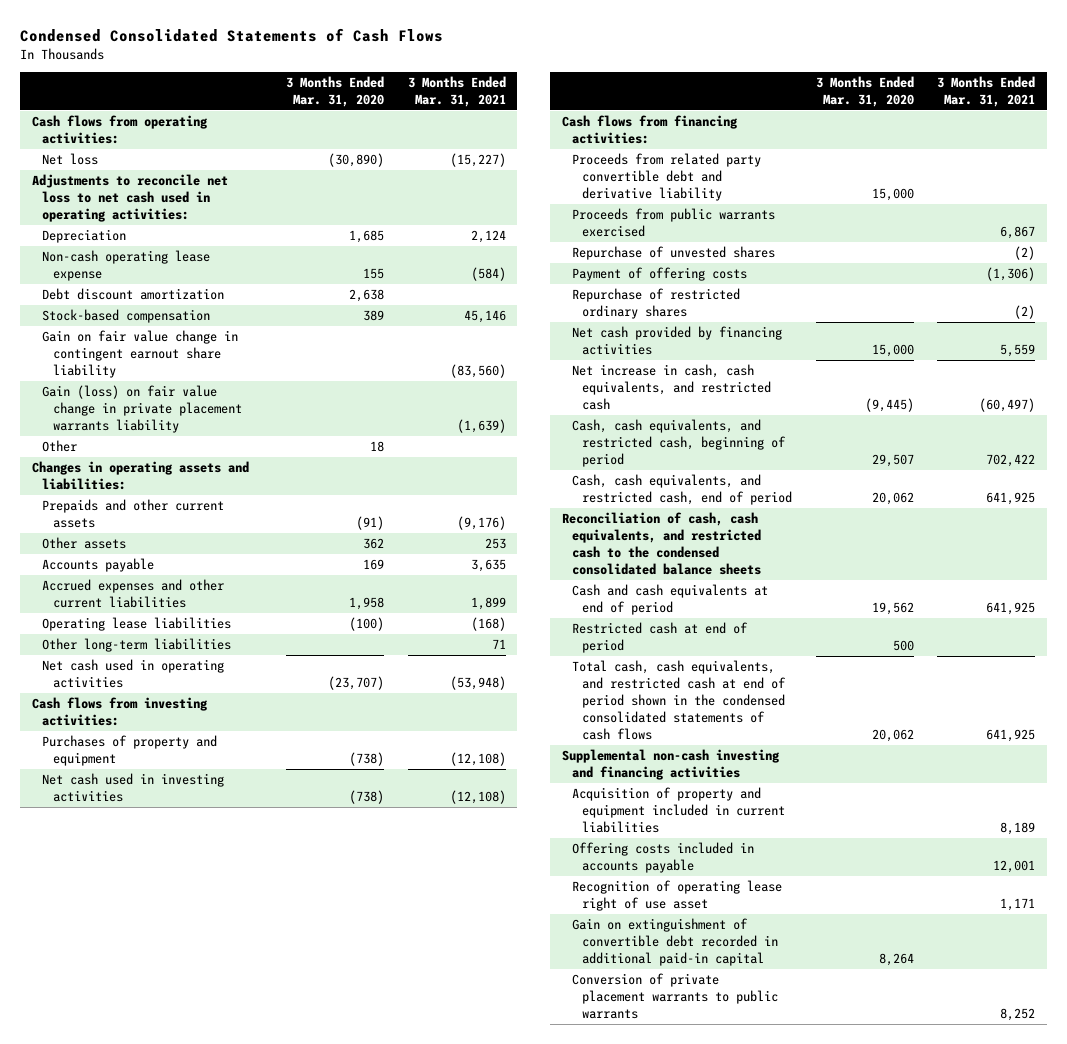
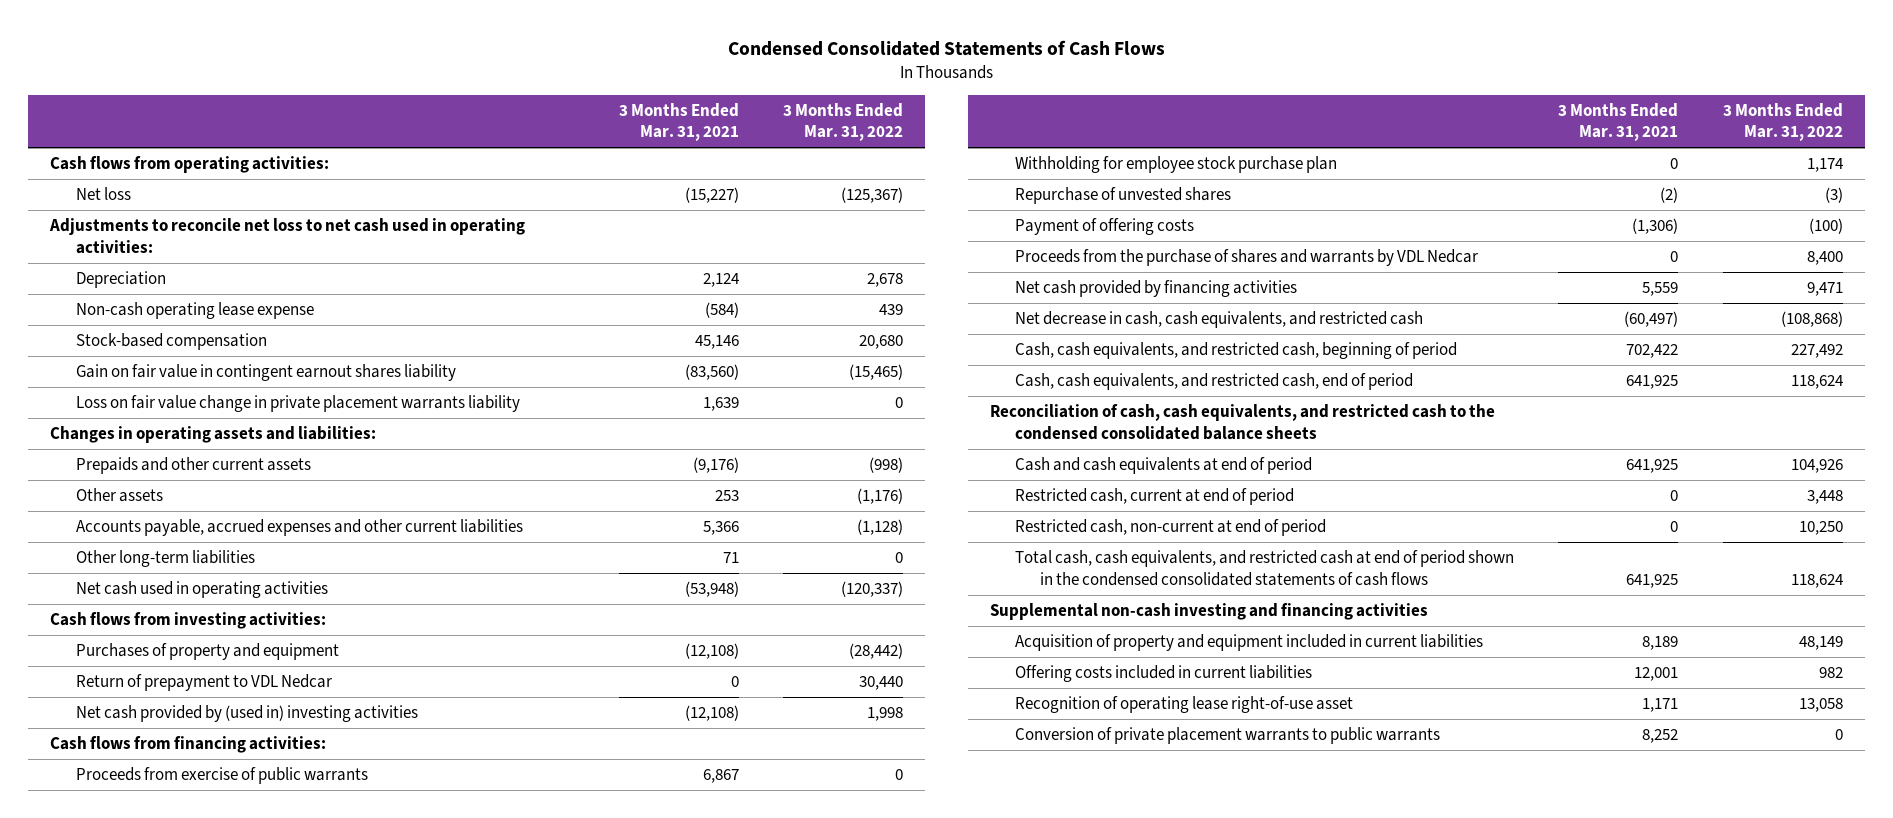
- | 3 Months Ended Mar. 31, 2020 | 3 Months Ended Mar. 31, 2021
+ | 3 Months Ended Mar. 31, 2021 | 3 Months Ended Mar. 31, 2022
- Debt discount amortization | 2,638 |
- Gain on fair value change in contingent earnout share liability | | (83,560)
- Gain (loss) on fair value change in private placement warrants liability | | (1,639)
- Other | 18 |
+ Gain on fair value in contingent earnout shares liability | (83,560) | (15,465)
+ Loss on fair value change in private placement warrants liability | 1,639 | 0
- Accounts payable | 169 | 3,635
- Accrued expenses and other current liabilities | 1,958 | 1,899
- Operating lease liabilities | (100) | (168)
+ Accounts payable, accrued expenses and other current liabilities | 5,366 | (1,128)
- Net cash used in investing activities | (738) | (12,108)
+ Return of prepayment to VDL Nedcar | 0 | 30,440
+ Net cash provided by (used in) investing activities | (12,108) | 1,998
- Proceeds from related party convertible debt and derivative liability | 15,000 |
- Proceeds from public warrants exercised | | 6,867
+ Proceeds from exercise of public warrants | 6,867 | 0
+ Withholding for employee stock purchase plan | 0 | 1,174
- Repurchase of restricted ordinary shares | | (2)
+ Proceeds from the purchase of shares and warrants by VDL Nedcar | 0 | 8,400
- Net increase in cash, cash equivalents, and restricted cash | (9,445) | (60,497)
+ Net decrease in cash, cash equivalents, and restricted cash | (60,497) | (108,868)
- Restricted cash at end of period | 500 |
+ Restricted cash, current at end of period | 0 | 3,448
+ Restricted cash, non-current at end of period | 0 | 10,250
- Offering costs included in accounts payable | | 12,001
- Recognition of operating lease right of use asset | | 1,171
- Gain on extinguishment of convertible debt recorded in additional paid-in capital | 8,264 |
+ Offering costs included in current liabilities | 12,001 | 982
+ Recognition of operating lease right-of-use asset | 1,171 | 13,058

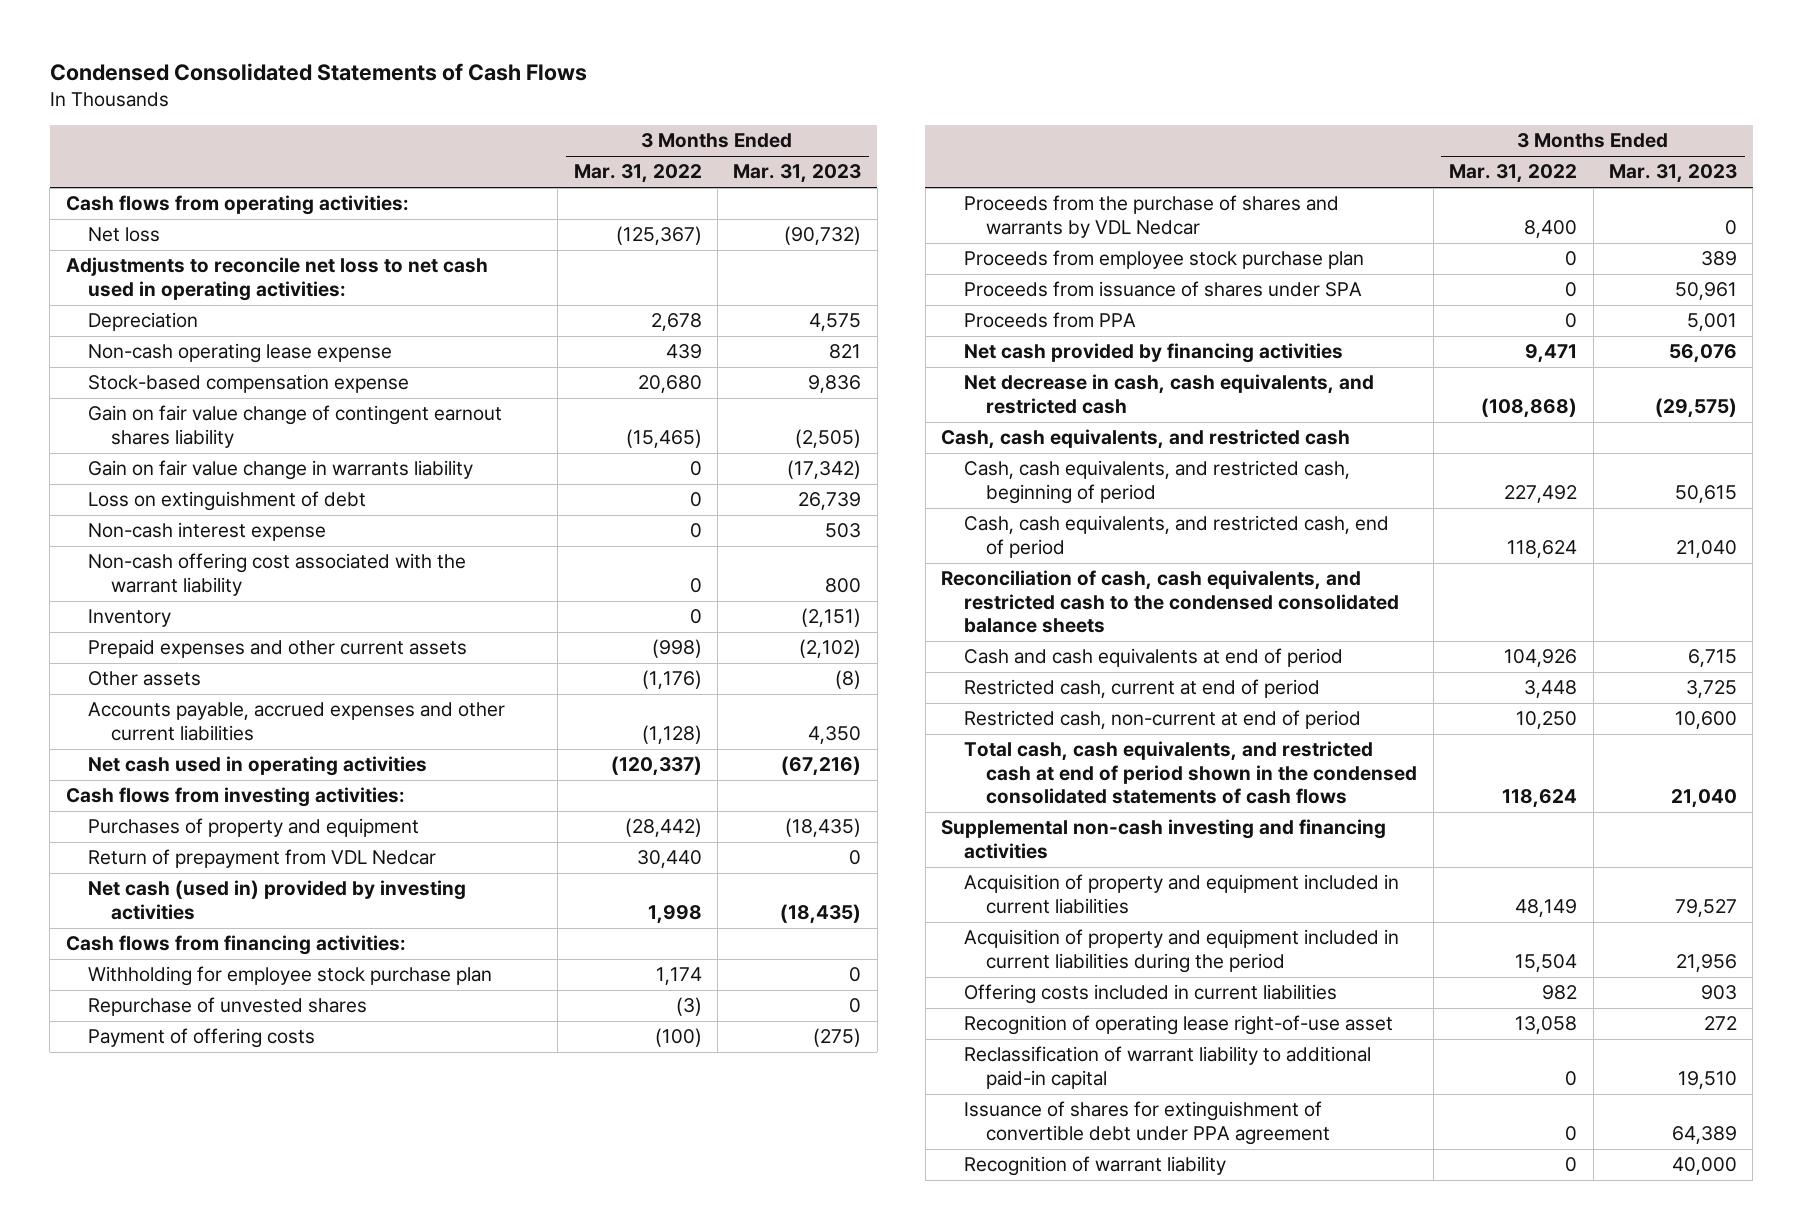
- | 3 Months Ended Mar. 31, 2021 | 3 Months Ended Mar. 31, 2022
+ | 3 Months Ended Mar. 31, 2022 | 3 Months Ended Mar. 31, 2023
- Stock-based compensation | 45,146 | 20,680
- Gain on fair value in contingent earnout shares liability | (83,560) | (15,465)
- Loss on fair value change in private placement warrants liability | 1,639 | 0
- Changes in operating assets and liabilities:
- Prepaids and other current assets | (9,176) | (998)
+ Stock-based compensation expense | 20,680 | 9,836
+ Gain on fair value change of contingent earnout shares liability | (15,465) | (2,505)
+ Gain on fair value change in warrants liability | 0 | (17,342)
+ Loss on extinguishment of debt | 0 | 26,739
+ Non-cash interest expense | 0 | 503
+ Non-cash offering cost associated with the warrant liability | 0 | 800
+ Inventory | 0 | (2,151)
+ Prepaid expenses and other current assets | (998) | (2,102)
- Other long-term liabilities | 71 | 0
- Return of prepayment to VDL Nedcar | 0 | 30,440
- Net cash provided by (used in) investing activities | (12,108) | 1,998
+ Return of prepayment from VDL Nedcar | 30,440 | 0
+ Net cash (used in) provided by investing activities | 1,998 | (18,435)
- Proceeds from exercise of public warrants | 6,867 | 0
+ Proceeds from employee stock purchase plan | 0 | 389
+ Proceeds from issuance of shares under SPA | 0 | 50,961
+ Proceeds from PPA | 0 | 5,001
+ Cash, cash equivalents, and restricted cash
+ Acquisition of property and equipment included in current liabilities during the period | 15,504 | 21,956
- Conversion of private placement warrants to public warrants | 8,252 | 0
+ Reclassification of warrant liability to additional paid-in capital | 0 | 19,510
+ Issuance of shares for extinguishment of convertible debt under PPA agreement | 0 | 64,389
+ Recognition of warrant liability | 0 | 40,000

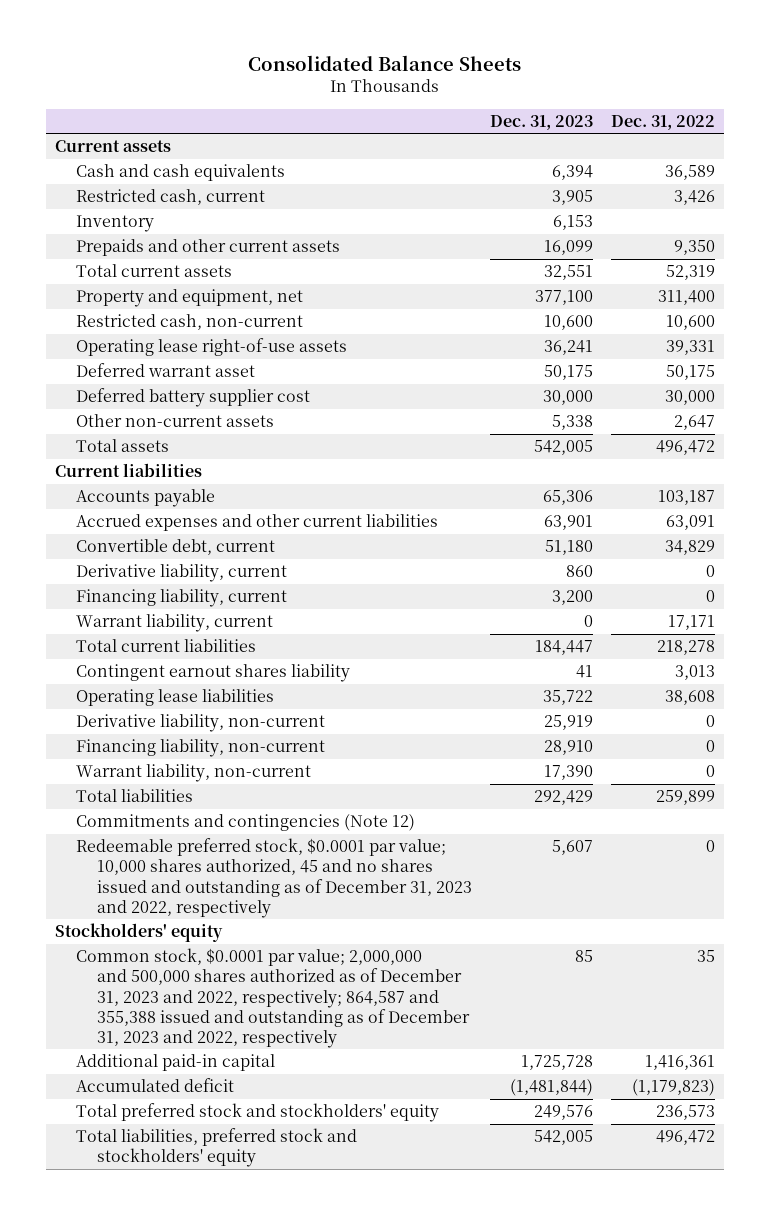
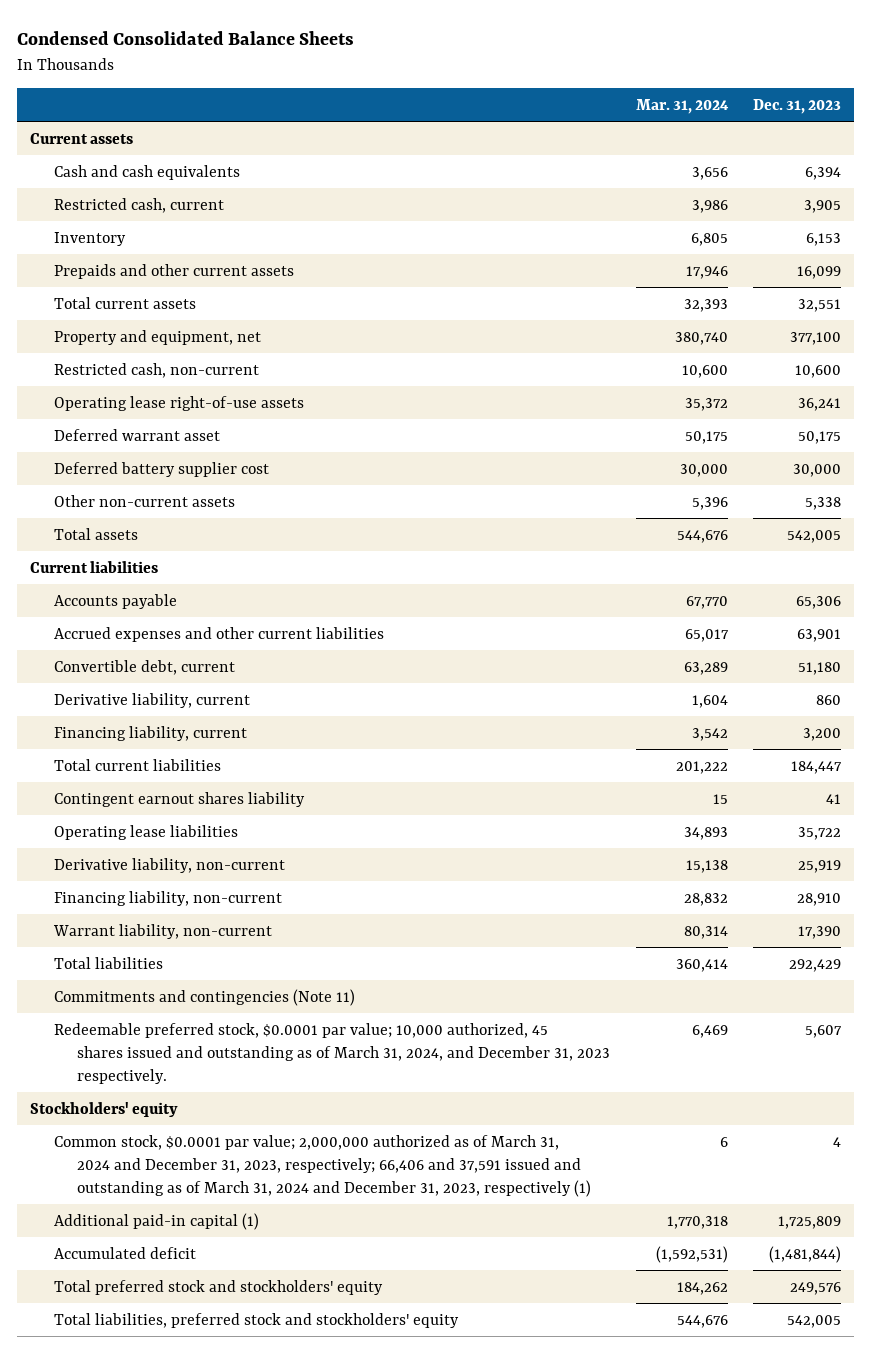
- Consolidated Balance Sheets
+ Condensed Consolidated Balance Sheets
- | Dec. 31, 2023 | Dec. 31, 2022
+ | Mar. 31, 2024 | Dec. 31, 2023
- Warrant liability, current | 0 | 17,171
- Commitments and contingencies (Note 12)
- Redeemable preferred stock, $0.0001 par value; 10,000 shares authorized, 45 and no shares issued and outstanding as of December 31, 2023 and 2022, respectively | 5,607 | 0
+ Commitments and contingencies (Note 11)
+ Redeemable preferred stock, $0.0001 par value; 10,000 authorized, 45 shares issued and outstanding as of March 31, 2024, and December 31, 2023 respectively. | 6,469 | 5,607
- Common stock, $0.0001 par value; 2,000,000 and 500,000 shares authorized as of December 31, 2023 and 2022, respectively; 864,587 and 355,388 issued and outstanding as of December 31, 2023 and 2022, respectively | 85 | 35
- Additional paid-in capital | 1,725,728 | 1,416,361
+ Common stock, $0.0001 par value; 2,000,000 authorized as of March 31, 2024 and December 31, 2023, respectively; 66,406 and 37,591 issued and outstanding as of March 31, 2024 and December 31, 2023, respectively (1) | 6 | 4
+ Additional paid-in capital (1) | 1,770,318 | 1,725,809

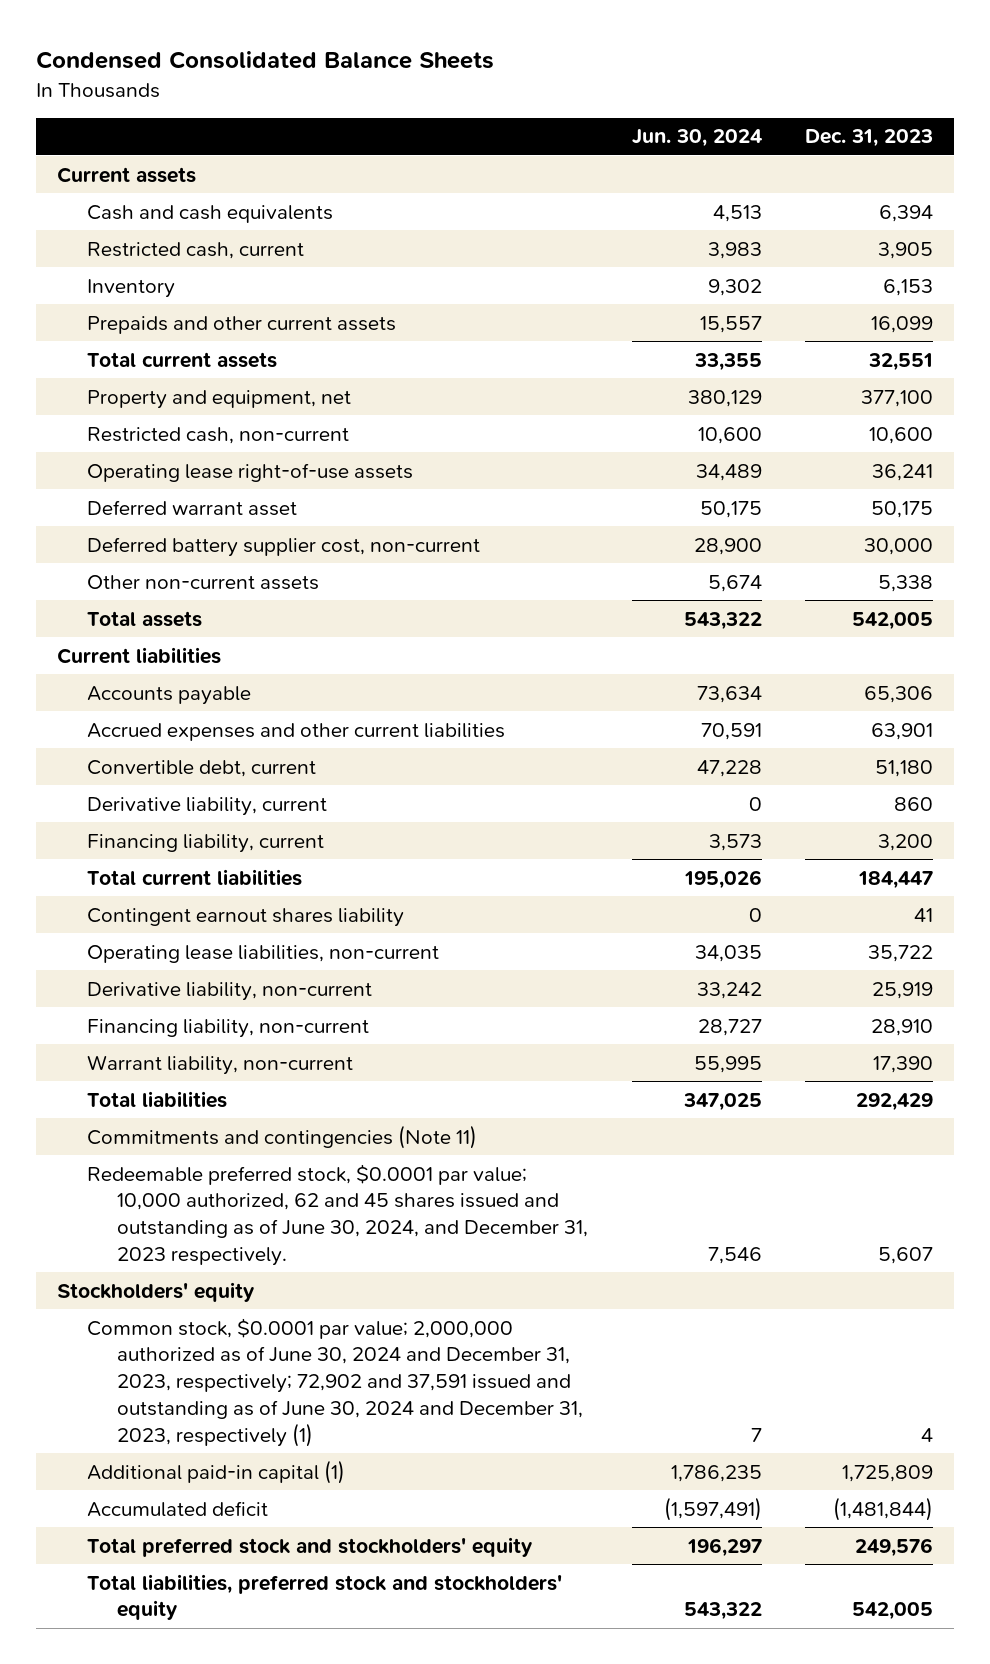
- | Mar. 31, 2024 | Dec. 31, 2023
+ | Jun. 30, 2024 | Dec. 31, 2023
- Deferred battery supplier cost | 30,000 | 30,000
+ Deferred battery supplier cost, non-current | 28,900 | 30,000
- Operating lease liabilities | 34,893 | 35,722
+ Operating lease liabilities, non-current | 34,035 | 35,722
- Redeemable preferred stock, $0.0001 par value; 10,000 authorized, 45 shares issued and outstanding as of March 31, 2024, and December 31, 2023 respectively. | 6,469 | 5,607
+ Redeemable preferred stock, $0.0001 par value; 10,000 authorized, 62 and 45 shares issued and outstanding as of June 30, 2024, and December 31, 2023 respectively. | 7,546 | 5,607
- Common stock, $0.0001 par value; 2,000,000 authorized as of March 31, 2024 and December 31, 2023, respectively; 66,406 and 37,591 issued and outstanding as of March 31, 2024 and December 31, 2023, respectively (1) | 6 | 4
+ Common stock, $0.0001 par value; 2,000,000 authorized as of June 30, 2024 and December 31, 2023, respectively; 72,902 and 37,591 issued and outstanding as of June 30, 2024 and December 31, 2023, respectively (1) | 7 | 4

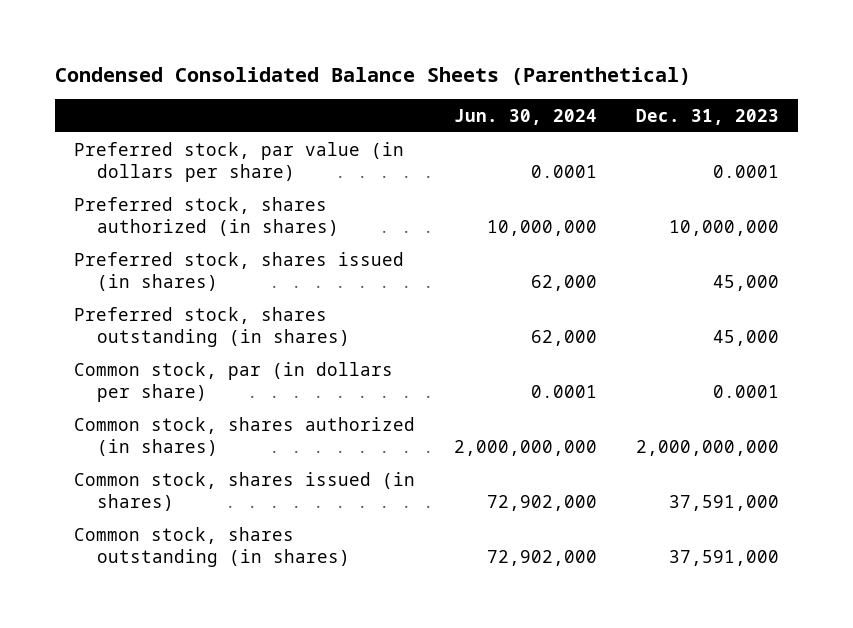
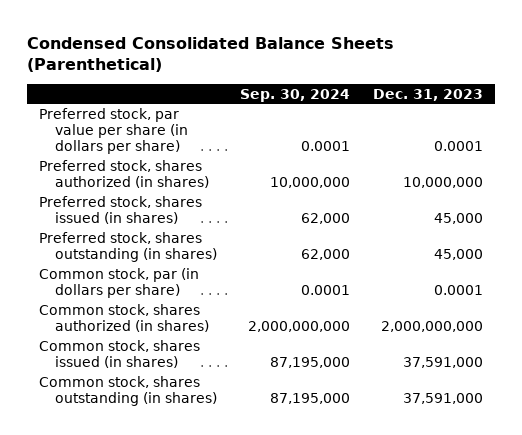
- | Jun. 30, 2024 | Dec. 31, 2023
+ | Sep. 30, 2024 | Dec. 31, 2023
- Preferred stock, par value (in dollars per share) | 0.0001 | 0.0001
+ Preferred stock, par value per share (in dollars per share) | 0.0001 | 0.0001

